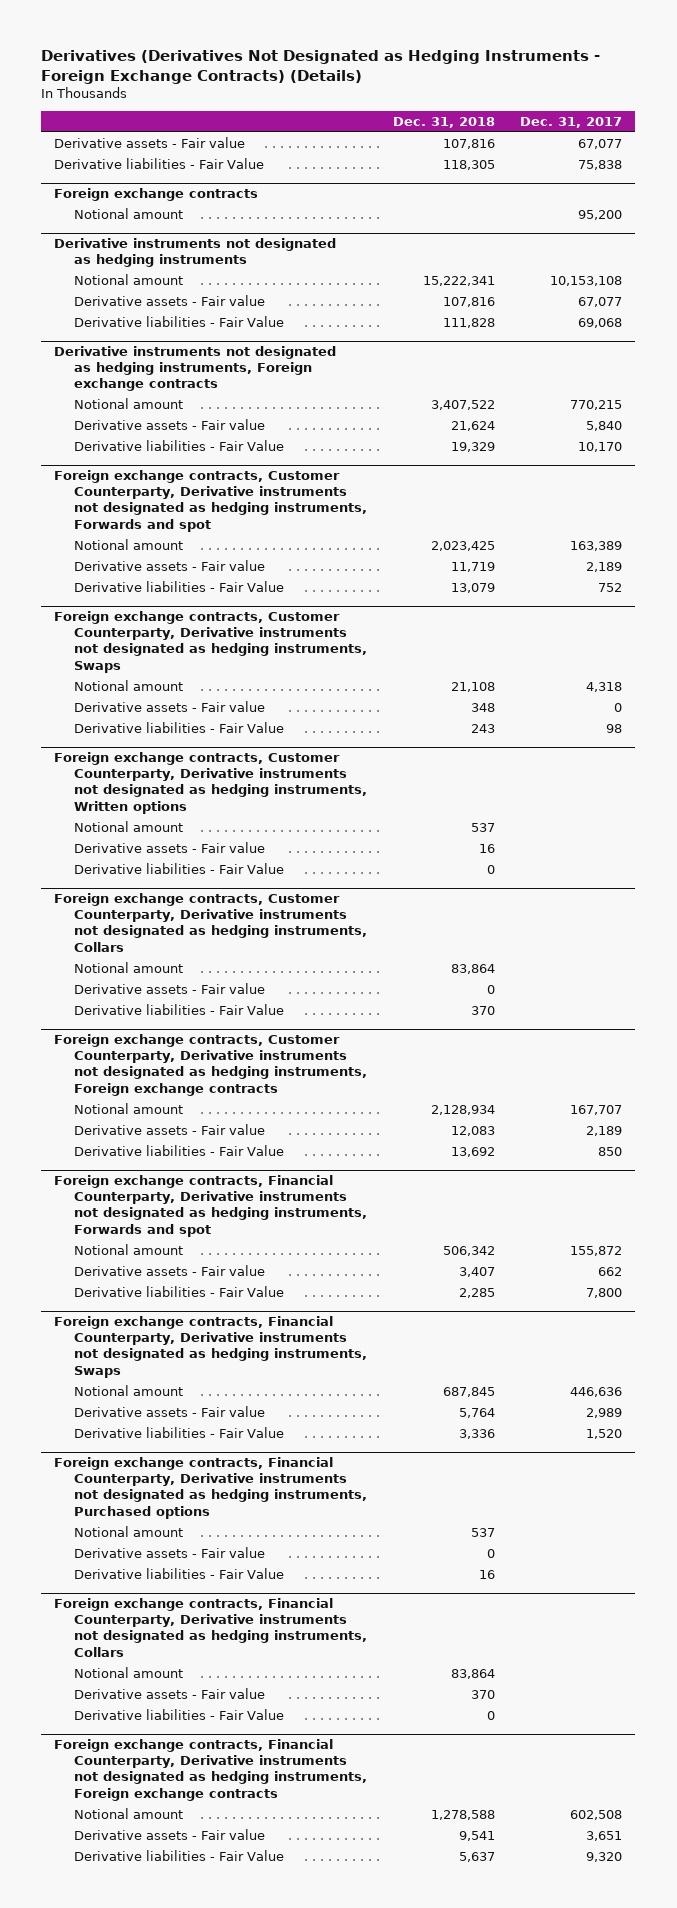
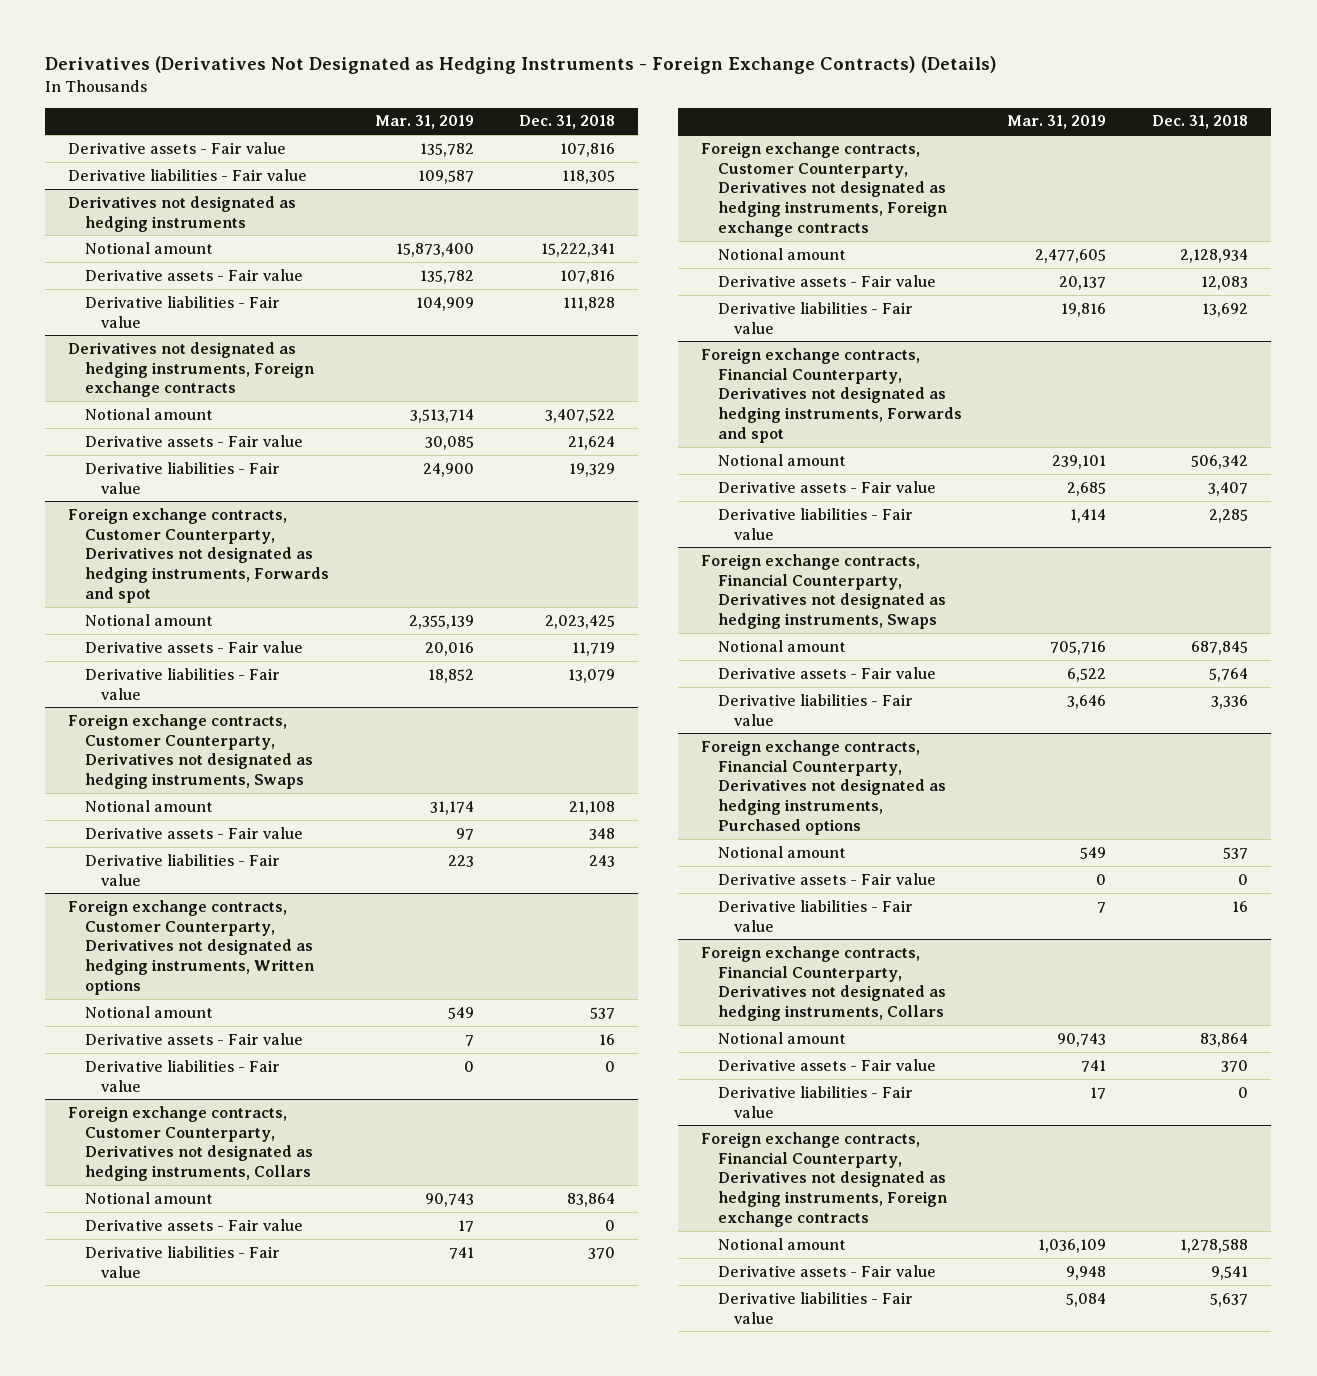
- | Dec. 31, 2018 | Dec. 31, 2017
+ | Mar. 31, 2019 | Dec. 31, 2018
- Derivative liabilities - Fair Value | 118,305 | 75,838
- Foreign exchange contracts
- Notional amount | | 95,200
- Derivative instruments not designated as hedging instruments
+ Derivative liabilities - Fair value | 109,587 | 118,305
+ Derivatives not designated as hedging instruments
- Derivative liabilities - Fair Value | 111,828 | 69,068
- Derivative instruments not designated as hedging instruments, Foreign exchange contracts
+ Derivative liabilities - Fair value | 104,909 | 111,828
+ Derivatives not designated as hedging instruments, Foreign exchange contracts
- Derivative liabilities - Fair Value | 19,329 | 10,170
- Foreign exchange contracts, Customer Counterparty, Derivative instruments not designated as hedging instruments, Forwards and spot
+ Derivative liabilities - Fair value | 24,900 | 19,329
+ Foreign exchange contracts, Customer Counterparty, Derivatives not designated as hedging instruments, Forwards and spot
- Derivative liabilities - Fair Value | 13,079 | 752
- Foreign exchange contracts, Customer Counterparty, Derivative instruments not designated as hedging instruments, Swaps
+ Derivative liabilities - Fair value | 18,852 | 13,079
+ Foreign exchange contracts, Customer Counterparty, Derivatives not designated as hedging instruments, Swaps
- Derivative liabilities - Fair Value | 243 | 98
- Foreign exchange contracts, Customer Counterparty, Derivative instruments not designated as hedging instruments, Written options
+ Derivative liabilities - Fair value | 223 | 243
+ Foreign exchange contracts, Customer Counterparty, Derivatives not designated as hedging instruments, Written options
- Derivative liabilities - Fair Value | 0 |
- Foreign exchange contracts, Customer Counterparty, Derivative instruments not designated as hedging instruments, Collars
+ Derivative liabilities - Fair value | 0 | 0
+ Foreign exchange contracts, Customer Counterparty, Derivatives not designated as hedging instruments, Collars
- Derivative liabilities - Fair Value | 370 |
- Foreign exchange contracts, Customer Counterparty, Derivative instruments not designated as hedging instruments, Foreign exchange contracts
+ Derivative liabilities - Fair value | 741 | 370
+ Foreign exchange contracts, Customer Counterparty, Derivatives not designated as hedging instruments, Foreign exchange contracts
- Derivative liabilities - Fair Value | 13,692 | 850
- Foreign exchange contracts, Financial Counterparty, Derivative instruments not designated as hedging instruments, Forwards and spot
+ Derivative liabilities - Fair value | 19,816 | 13,692
+ Foreign exchange contracts, Financial Counterparty, Derivatives not designated as hedging instruments, Forwards and spot
- Derivative liabilities - Fair Value | 2,285 | 7,800
- Foreign exchange contracts, Financial Counterparty, Derivative instruments not designated as hedging instruments, Swaps
+ Derivative liabilities - Fair value | 1,414 | 2,285
+ Foreign exchange contracts, Financial Counterparty, Derivatives not designated as hedging instruments, Swaps
- Derivative liabilities - Fair Value | 3,336 | 1,520
- Foreign exchange contracts, Financial Counterparty, Derivative instruments not designated as hedging instruments, Purchased options
+ Derivative liabilities - Fair value | 3,646 | 3,336
+ Foreign exchange contracts, Financial Counterparty, Derivatives not designated as hedging instruments, Purchased options
- Derivative liabilities - Fair Value | 16 |
- Foreign exchange contracts, Financial Counterparty, Derivative instruments not designated as hedging instruments, Collars
+ Derivative liabilities - Fair value | 7 | 16
+ Foreign exchange contracts, Financial Counterparty, Derivatives not designated as hedging instruments, Collars
- Derivative liabilities - Fair Value | 0 |
- Foreign exchange contracts, Financial Counterparty, Derivative instruments not designated as hedging instruments, Foreign exchange contracts
+ Derivative liabilities - Fair value | 17 | 0
+ Foreign exchange contracts, Financial Counterparty, Derivatives not designated as hedging instruments, Foreign exchange contracts
- Derivative liabilities - Fair Value | 5,637 | 9,320
+ Derivative liabilities - Fair value | 5,084 | 5,637

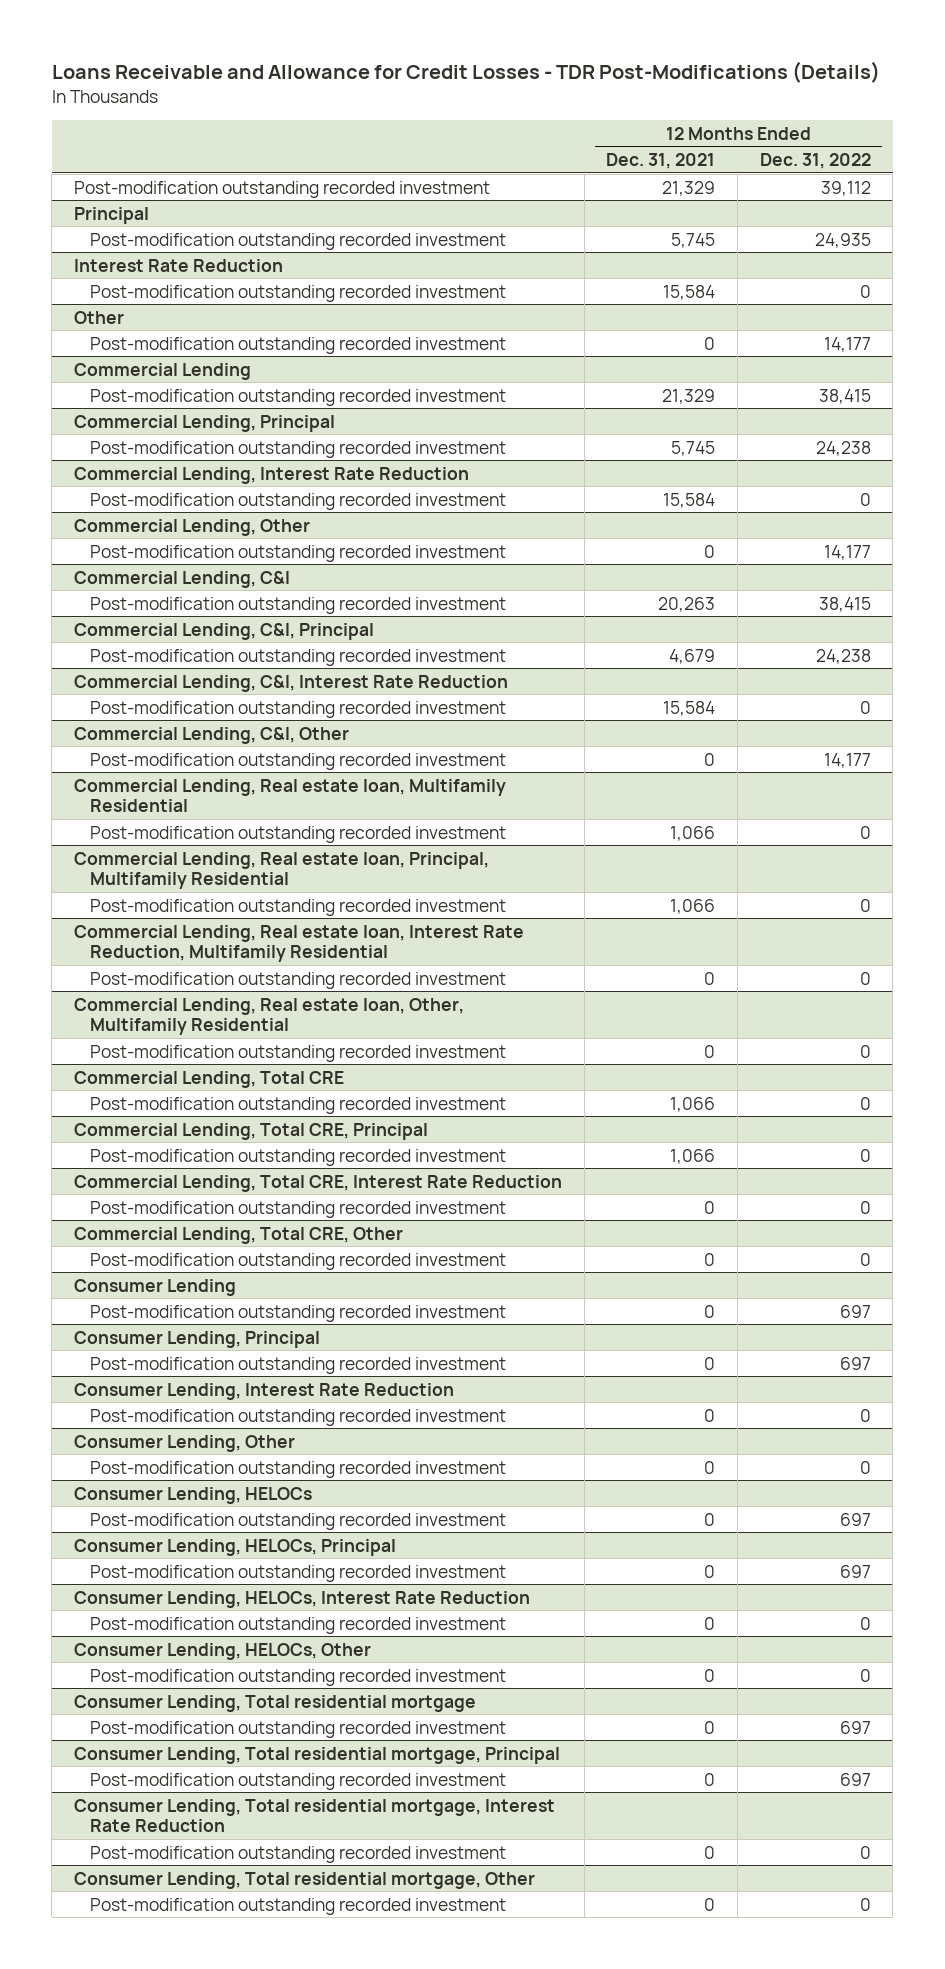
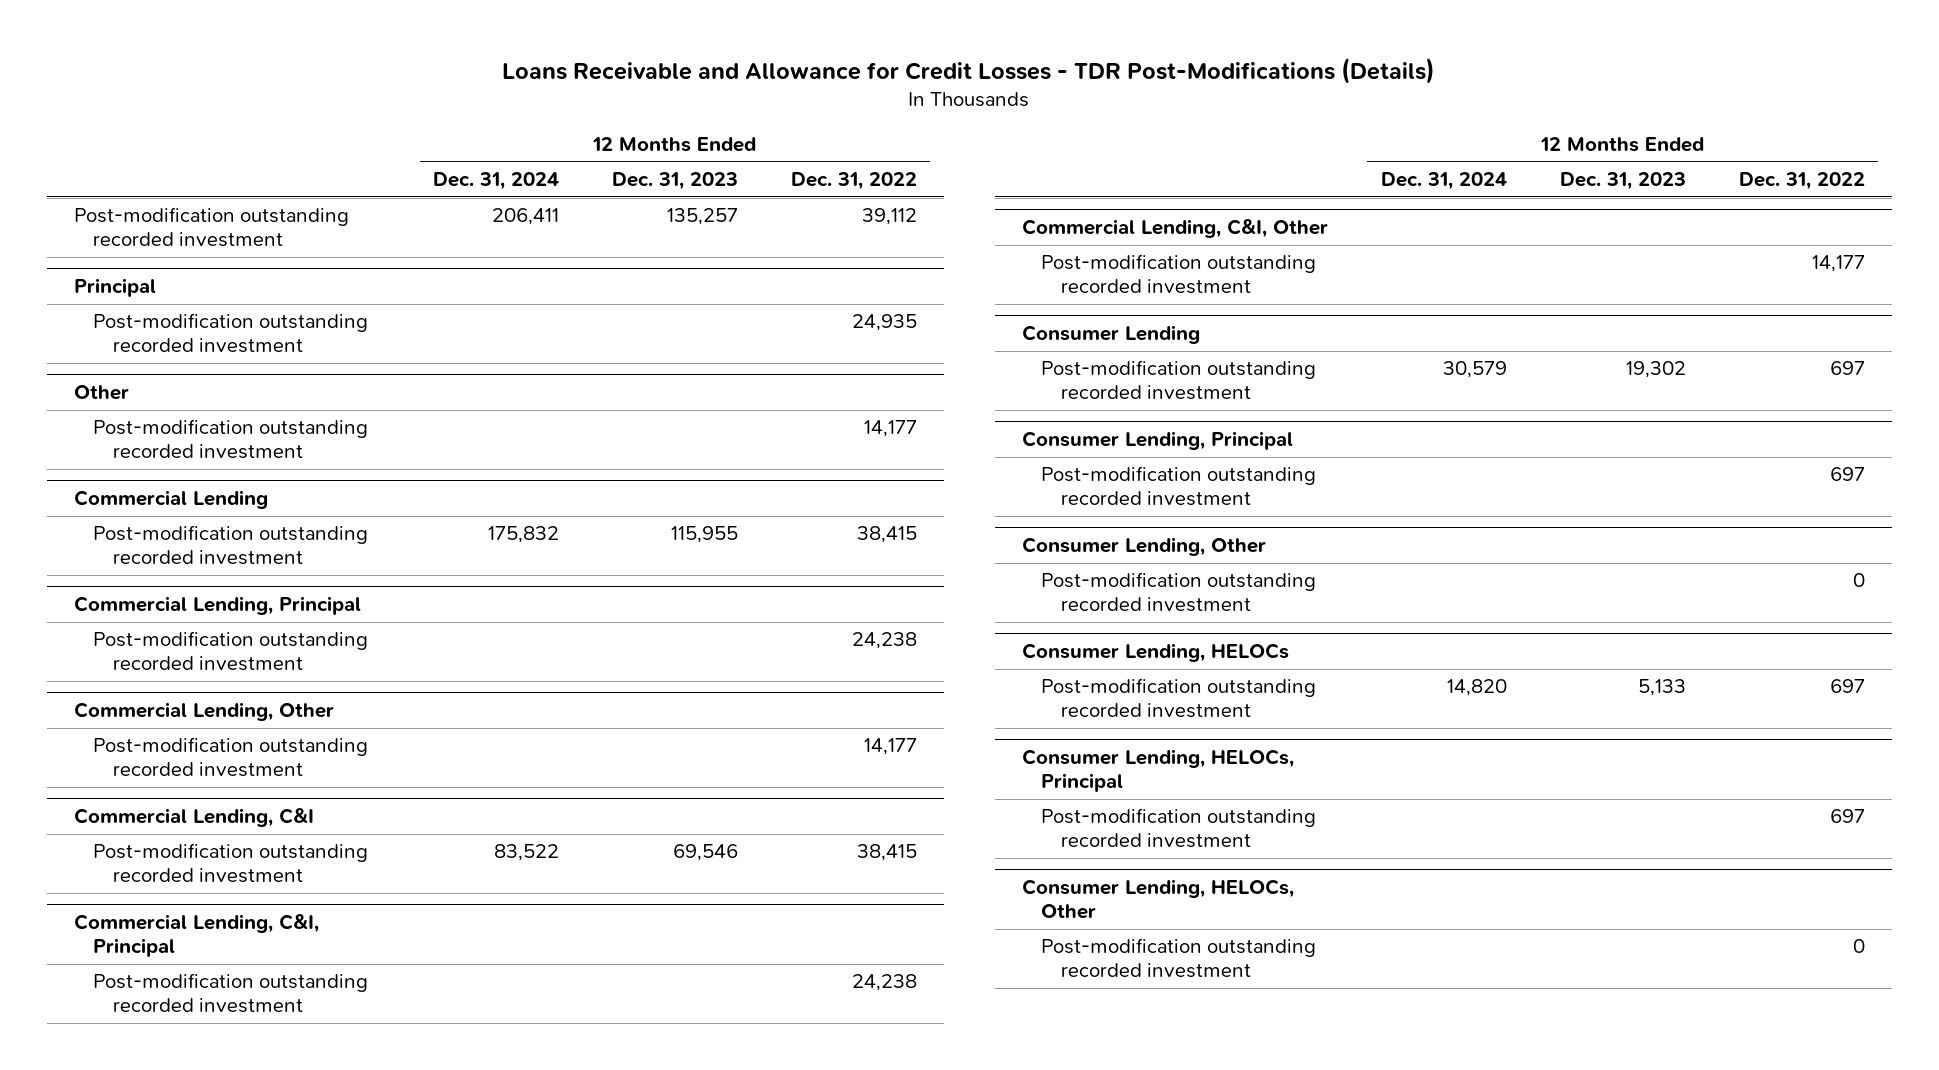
- | 12 Months Ended Dec. 31, 2021 | 12 Months Ended Dec. 31, 2022
+ | 12 Months Ended Dec. 31, 2024 | 12 Months Ended Dec. 31, 2023 | 12 Months Ended Dec. 31, 2022
- Interest Rate Reduction
- Post-modification outstanding recorded investment | 15,584 | 0
- Commercial Lending, Interest Rate Reduction
- Post-modification outstanding recorded investment | 15,584 | 0
- Commercial Lending, C&I, Interest Rate Reduction
- Post-modification outstanding recorded investment | 15,584 | 0
- Commercial Lending, Real estate loan, Multifamily Residential
- Post-modification outstanding recorded investment | 1,066 | 0
- Commercial Lending, Real estate loan, Principal, Multifamily Residential
- Post-modification outstanding recorded investment | 1,066 | 0
- Commercial Lending, Real estate loan, Interest Rate Reduction, Multifamily Residential
- Post-modification outstanding recorded investment | 0 | 0
- Commercial Lending, Real estate loan, Other, Multifamily Residential
- Post-modification outstanding recorded investment | 0 | 0
- Commercial Lending, Total CRE
- Post-modification outstanding recorded investment | 1,066 | 0
- Commercial Lending, Total CRE, Principal
- Post-modification outstanding recorded investment | 1,066 | 0
- Commercial Lending, Total CRE, Interest Rate Reduction
- Post-modification outstanding recorded investment | 0 | 0
- Commercial Lending, Total CRE, Other
- Post-modification outstanding recorded investment | 0 | 0
- Consumer Lending, Interest Rate Reduction
- Post-modification outstanding recorded investment | 0 | 0
- Consumer Lending, HELOCs, Interest Rate Reduction
- Post-modification outstanding recorded investment | 0 | 0
- Consumer Lending, Total residential mortgage
- Post-modification outstanding recorded investment | 0 | 697
- Consumer Lending, Total residential mortgage, Principal
- Post-modification outstanding recorded investment | 0 | 697
- Consumer Lending, Total residential mortgage, Interest Rate Reduction
- Post-modification outstanding recorded investment | 0 | 0
- Consumer Lending, Total residential mortgage, Other
- Post-modification outstanding recorded investment | 0 | 0

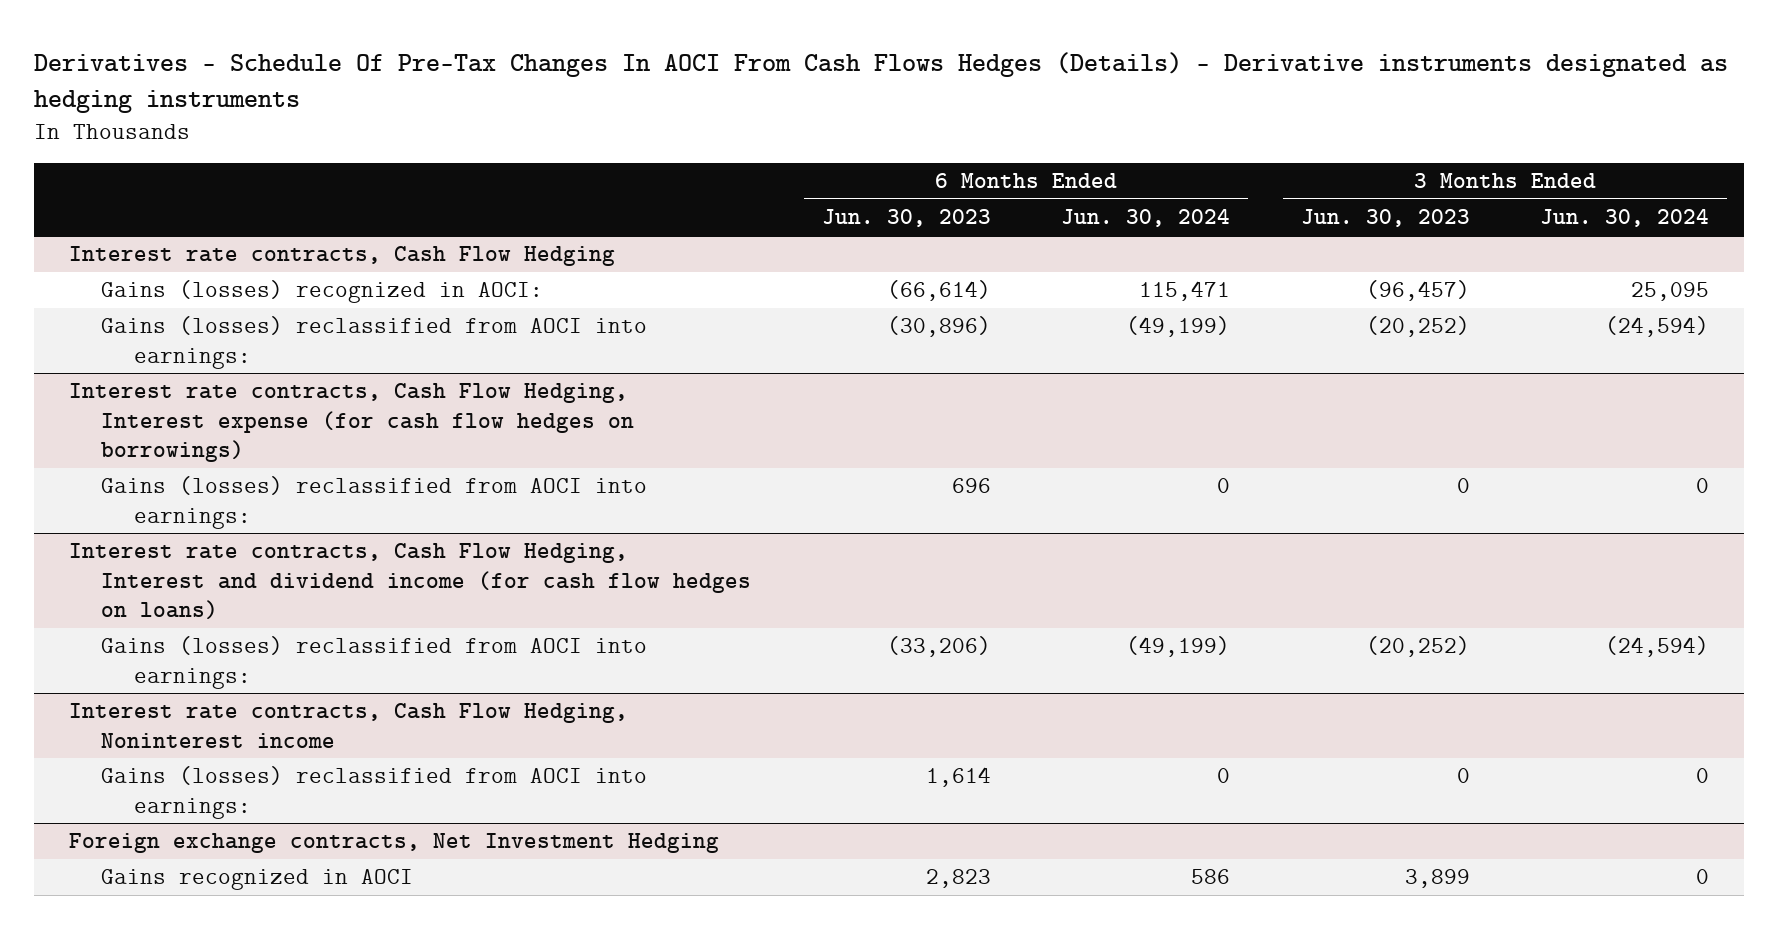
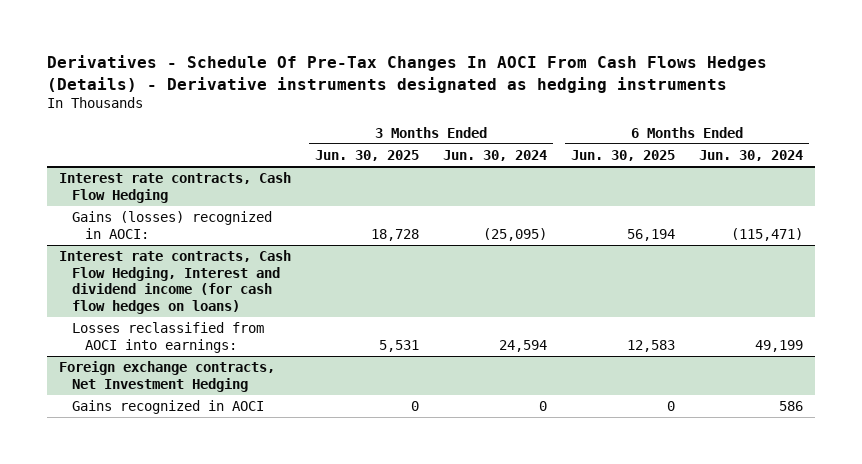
- | 6 Months Ended Jun. 30, 2023 | 6 Months Ended Jun. 30, 2024 | 3 Months Ended Jun. 30, 2023 | 3 Months Ended Jun. 30, 2024
+ | 3 Months Ended Jun. 30, 2025 | 3 Months Ended Jun. 30, 2024 | 6 Months Ended Jun. 30, 2025 | 6 Months Ended Jun. 30, 2024
@ Interest rate contracts, Cash Flow Hedging
- Gains (losses) recognized in AOCI: | (66,614) | 115,471 | (96,457) | 25,095
- Gains (losses) reclassified from AOCI into earnings: | (30,896) | (49,199) | (20,252) | (24,594)
- Interest rate contracts, Cash Flow Hedging, Interest expense (for cash flow hedges on borrowings)
- Gains (losses) reclassified from AOCI into earnings: | 696 | 0 | 0 | 0
@ Interest rate contracts, Cash Flow Hedging
+ Gains (losses) recognized in AOCI: | 18,728 | (25,095) | 56,194 | (115,471)
@ Interest rate contracts, Cash Flow Hedging, Interest and dividend income (for cash flow hedges on loans)
- Gains (losses) reclassified from AOCI into earnings: | (33,206) | (49,199) | (20,252) | (24,594)
- Interest rate contracts, Cash Flow Hedging, Noninterest income
- Gains (losses) reclassified from AOCI into earnings: | 1,614 | 0 | 0 | 0
@ Interest rate contracts, Cash Flow Hedging, Interest and dividend income (for cash flow hedges on loans)
+ Losses reclassified from AOCI into earnings: | 5,531 | 24,594 | 12,583 | 49,199

